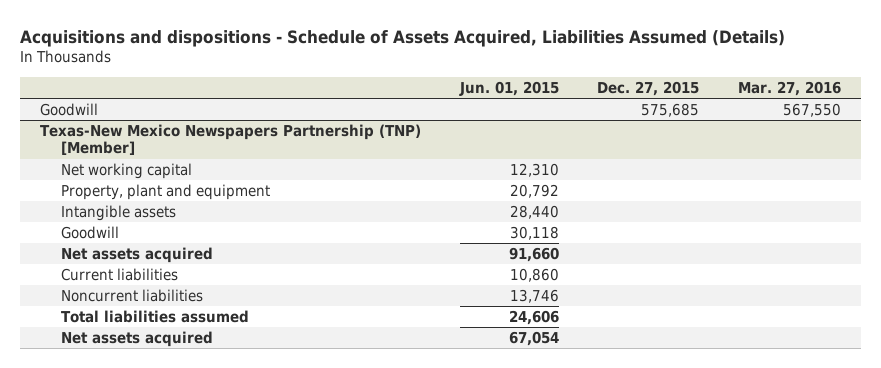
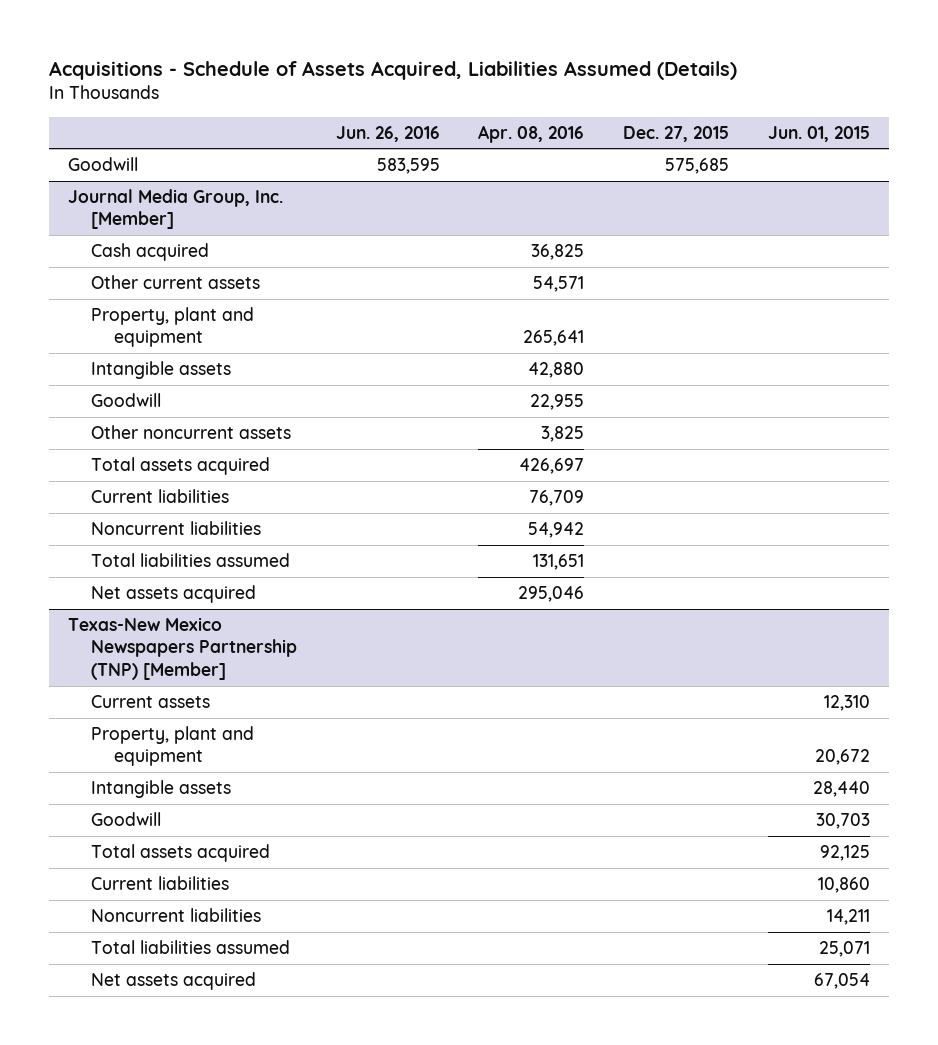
- Acquisitions and dispositions - Schedule of Assets Acquired, Liabilities Assumed (Details)
+ Acquisitions - Schedule of Assets Acquired, Liabilities Assumed (Details)
- | Jun. 01, 2015 | Dec. 27, 2015 | Mar. 27, 2016
+ | Jun. 26, 2016 | Apr. 08, 2016 | Dec. 27, 2015 | Jun. 01, 2015
+ Journal Media Group, Inc. [Member]
+ Cash acquired | | 36,825 | |
+ Other current assets | | 54,571 | |
+ Property, plant and equipment | | 265,641 | |
+ Intangible assets | | 42,880 | |
+ Goodwill | | 22,955 | |
+ Other noncurrent assets | | 3,825 | |
+ Total assets acquired | | 426,697 | |
+ Current liabilities | | 76,709 | |
+ Noncurrent liabilities | | 54,942 | |
+ Total liabilities assumed | | 131,651 | |
+ Net assets acquired | | 295,046 | |
@ Texas-New Mexico Newspapers Partnership (TNP) [Member]
- Net working capital | 12,310 | |
- Property, plant and equipment | 20,792 | |
+ Current assets | | | | 12,310
+ Property, plant and equipment | | | | 20,672
- Goodwill | 30,118 | |
- Net assets acquired | 91,660 | |
+ Goodwill | | | | 30,703
+ Total assets acquired | | | | 92,125
- Noncurrent liabilities | 13,746 | |
- Total liabilities assumed | 24,606 | |
+ Noncurrent liabilities | | | | 14,211
+ Total liabilities assumed | | | | 25,071

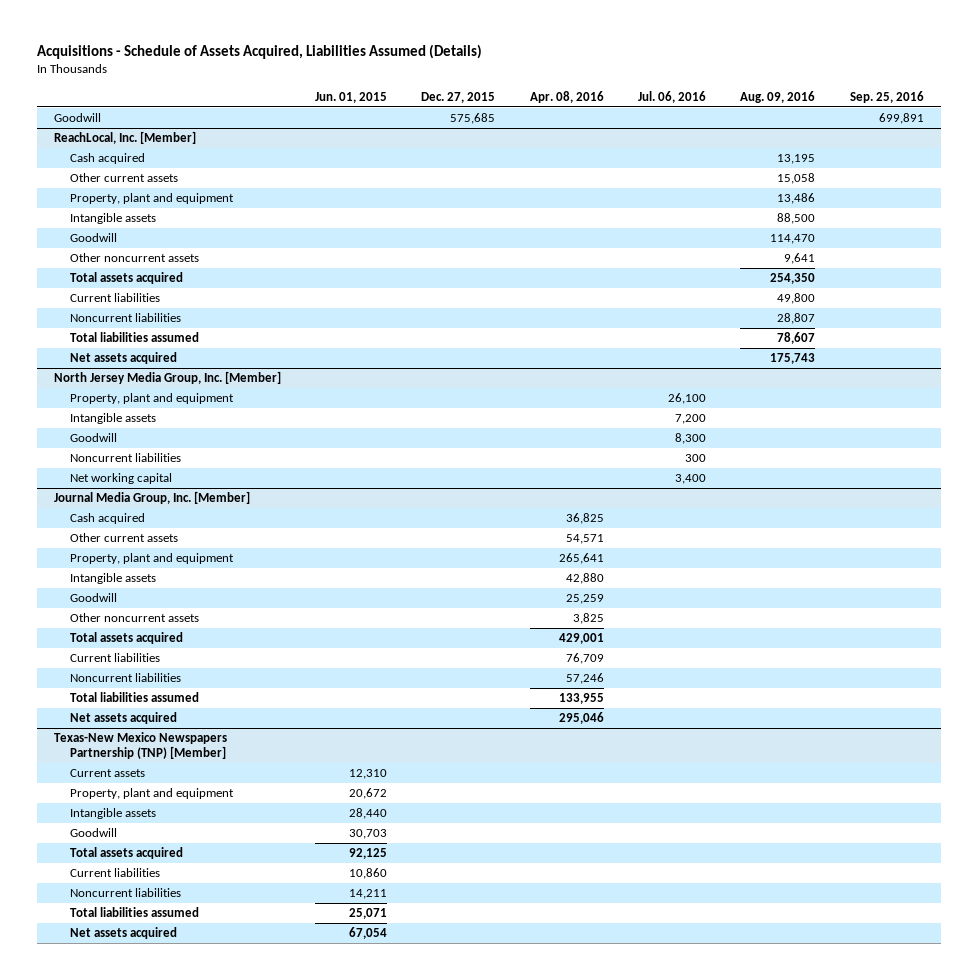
- | Jun. 26, 2016 | Apr. 08, 2016 | Dec. 27, 2015 | Jun. 01, 2015
+ | Jun. 01, 2015 | Dec. 27, 2015 | Apr. 08, 2016 | Jul. 06, 2016 | Aug. 09, 2016 | Sep. 25, 2016
+ ReachLocal, Inc. [Member]
+ Cash acquired | | | | | 13,195 |
+ Other current assets | | | | | 15,058 |
+ Property, plant and equipment | | | | | 13,486 |
+ Intangible assets | | | | | 88,500 |
+ Goodwill | | | | | 114,470 |
+ Other noncurrent assets | | | | | 9,641 |
+ Total assets acquired | | | | | 254,350 |
+ Current liabilities | | | | | 49,800 |
+ Noncurrent liabilities | | | | | 28,807 |
+ Total liabilities assumed | | | | | 78,607 |
+ Net assets acquired | | | | | 175,743 |
+ North Jersey Media Group, Inc. [Member]
+ Property, plant and equipment | | | | 26,100 | |
+ Intangible assets | | | | 7,200 | |
+ Goodwill | | | | 8,300 | |
+ Noncurrent liabilities | | | | 300 | |
+ Net working capital | | | | 3,400 | |
@ Journal Media Group, Inc. [Member]
- Goodwill | | 22,955 | |
+ Goodwill | | | 25,259 | | |
- Total assets acquired | | 426,697 | |
+ Total assets acquired | | | 429,001 | | |
- Noncurrent liabilities | | 54,942 | |
- Total liabilities assumed | | 131,651 | |
+ Noncurrent liabilities | | | 57,246 | | |
+ Total liabilities assumed | | | 133,955 | | |

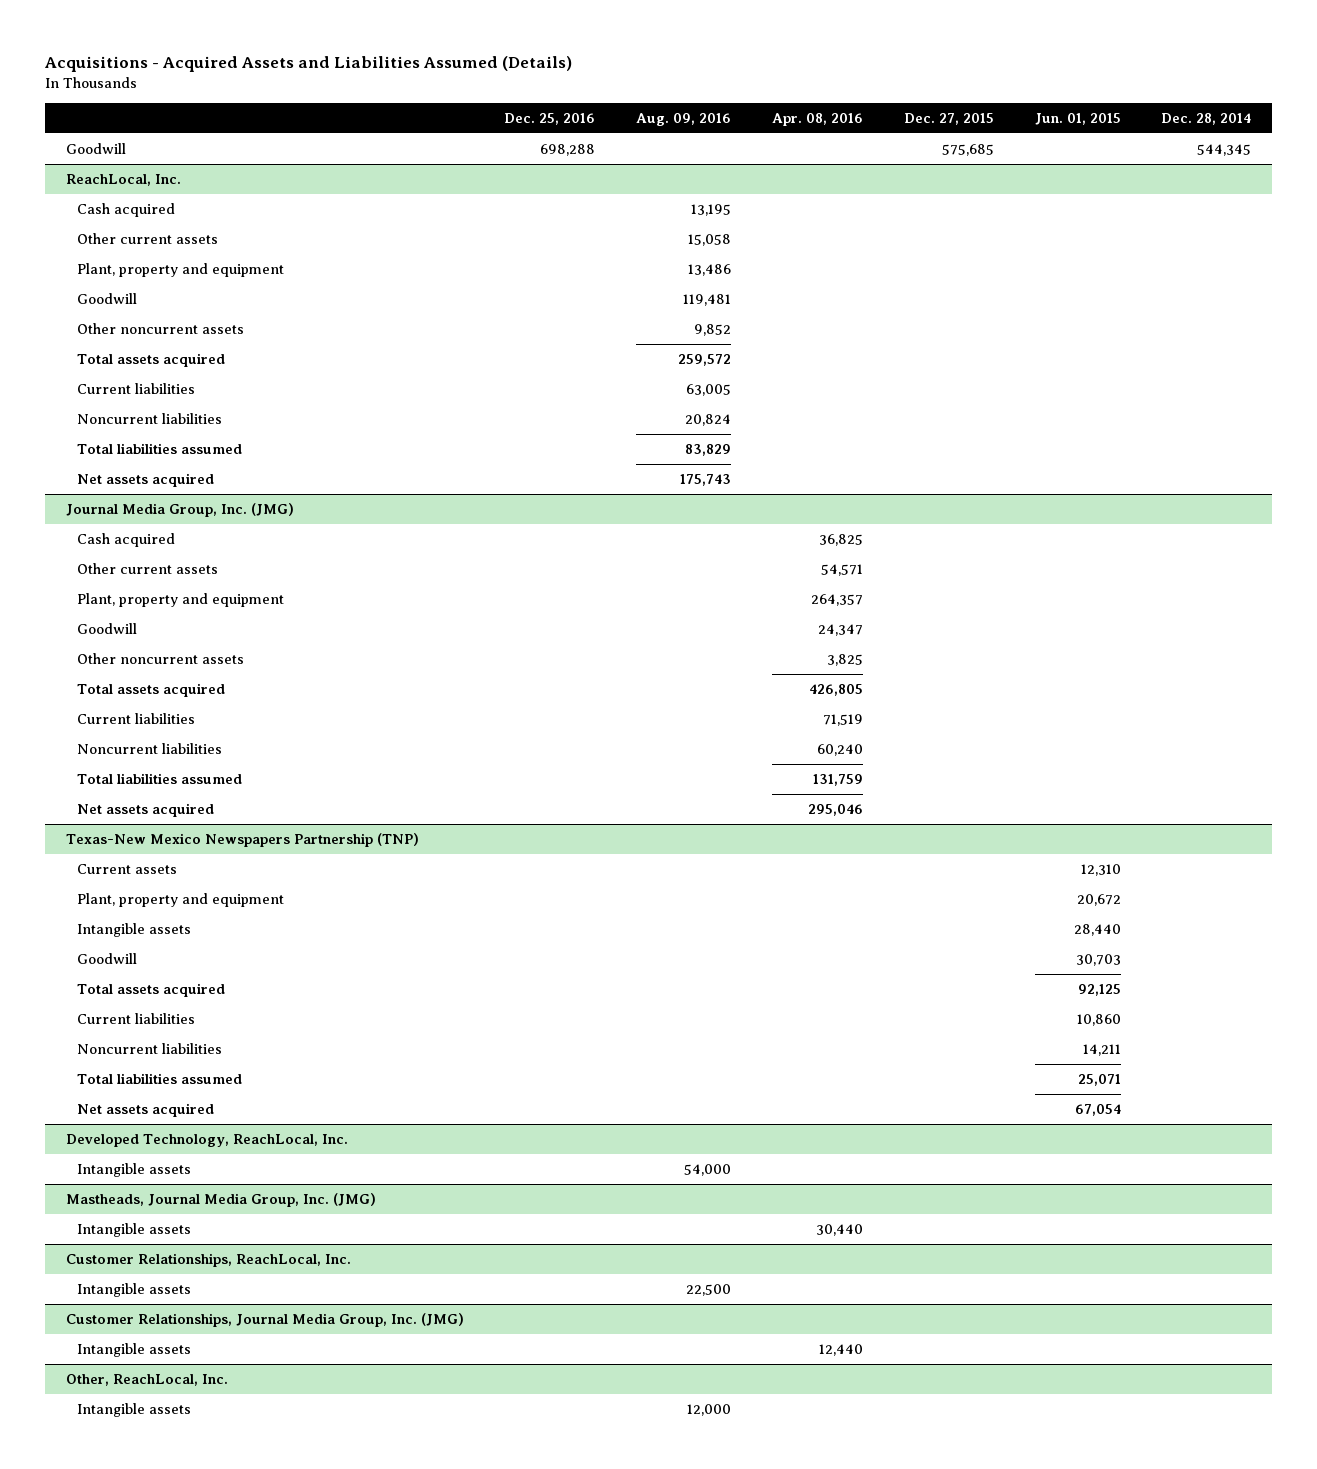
- Acquisitions - Schedule of Assets Acquired, Liabilities Assumed (Details)
+ Acquisitions - Acquired Assets and Liabilities Assumed (Details)
- | Jun. 01, 2015 | Dec. 27, 2015 | Apr. 08, 2016 | Jul. 06, 2016 | Aug. 09, 2016 | Sep. 25, 2016
+ | Dec. 25, 2016 | Aug. 09, 2016 | Apr. 08, 2016 | Dec. 27, 2015 | Jun. 01, 2015 | Dec. 28, 2014
- ReachLocal, Inc. [Member]
+ ReachLocal, Inc.
- Property, plant and equipment | | | | | 13,486 |
- Intangible assets | | | | | 88,500 |
- Goodwill | | | | | 114,470 |
- Other noncurrent assets | | | | | 9,641 |
- Total assets acquired | | | | | 254,350 |
- Current liabilities | | | | | 49,800 |
- Noncurrent liabilities | | | | | 28,807 |
- Total liabilities assumed | | | | | 78,607 |
+ Plant, property and equipment | | 13,486 | | | |
+ Goodwill | | 119,481 | | | |
+ Other noncurrent assets | | 9,852 | | | |
+ Total assets acquired | | 259,572 | | | |
+ Current liabilities | | 63,005 | | | |
+ Noncurrent liabilities | | 20,824 | | | |
+ Total liabilities assumed | | 83,829 | | | |
- North Jersey Media Group, Inc. [Member]
- Property, plant and equipment | | | | 26,100 | |
- Intangible assets | | | | 7,200 | |
- Goodwill | | | | 8,300 | |
- Noncurrent liabilities | | | | 300 | |
- Net working capital | | | | 3,400 | |
- Journal Media Group, Inc. [Member]
+ Journal Media Group, Inc. (JMG)
- Property, plant and equipment | | | 265,641 | | |
- Intangible assets | | | 42,880 | | |
- Goodwill | | | 25,259 | | |
+ Plant, property and equipment | | | 264,357 | | |
+ Goodwill | | | 24,347 | | |
- Total assets acquired | | | 429,001 | | |
- Current liabilities | | | 76,709 | | |
- Noncurrent liabilities | | | 57,246 | | |
- Total liabilities assumed | | | 133,955 | | |
+ Total assets acquired | | | 426,805 | | |
+ Current liabilities | | | 71,519 | | |
+ Noncurrent liabilities | | | 60,240 | | |
+ Total liabilities assumed | | | 131,759 | | |
- Texas-New Mexico Newspapers Partnership (TNP) [Member]
+ Texas-New Mexico Newspapers Partnership (TNP)
- Property, plant and equipment | 20,672 | | | | |
+ Plant, property and equipment | | | | | 20,672 |
+ Developed Technology, ReachLocal, Inc.
+ Intangible assets | | 54,000 | | | |
+ Mastheads, Journal Media Group, Inc. (JMG)
+ Intangible assets | | | 30,440 | | |
+ Customer Relationships, ReachLocal, Inc.
+ Intangible assets | | 22,500 | | | |
+ Customer Relationships, Journal Media Group, Inc. (JMG)
+ Intangible assets | | | 12,440 | | |
+ Other, ReachLocal, Inc.
+ Intangible assets | | 12,000 | | | |

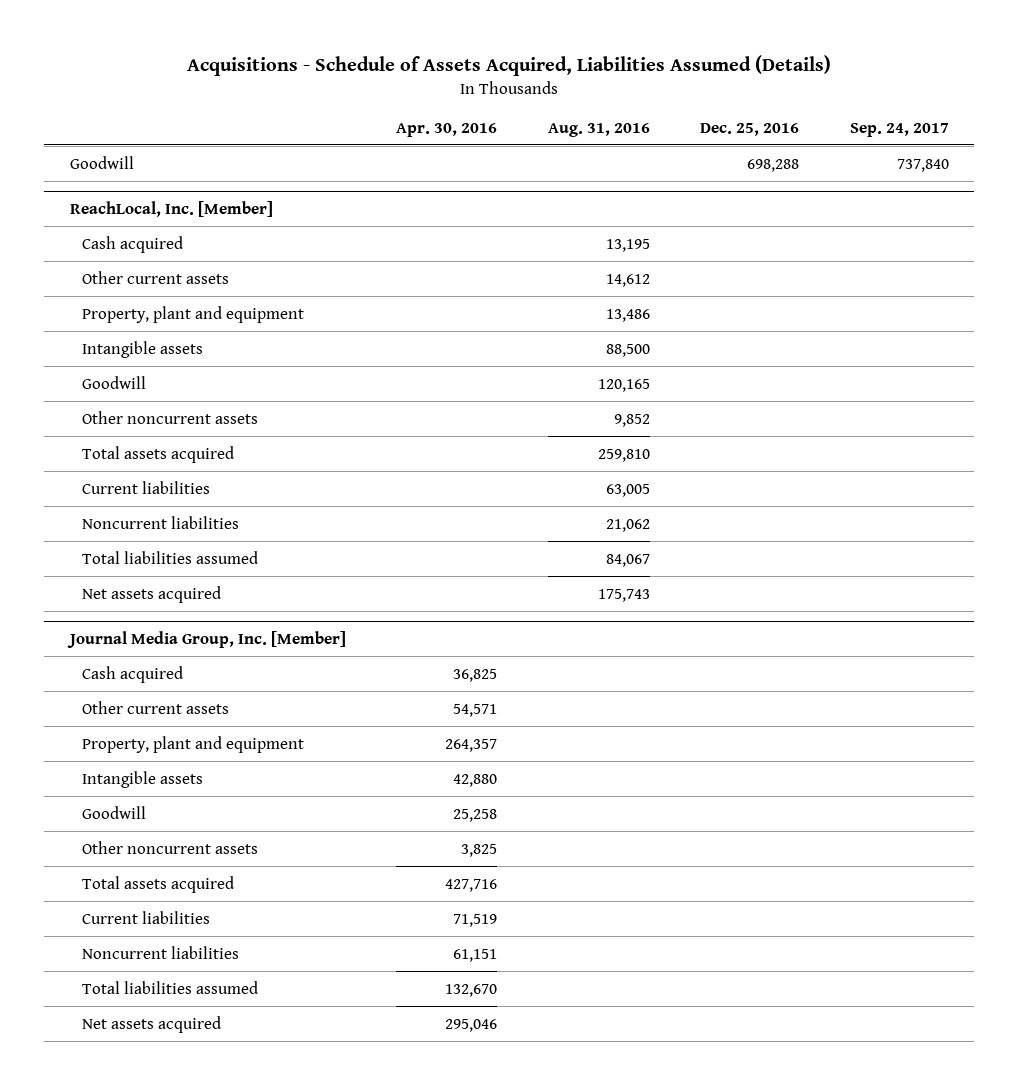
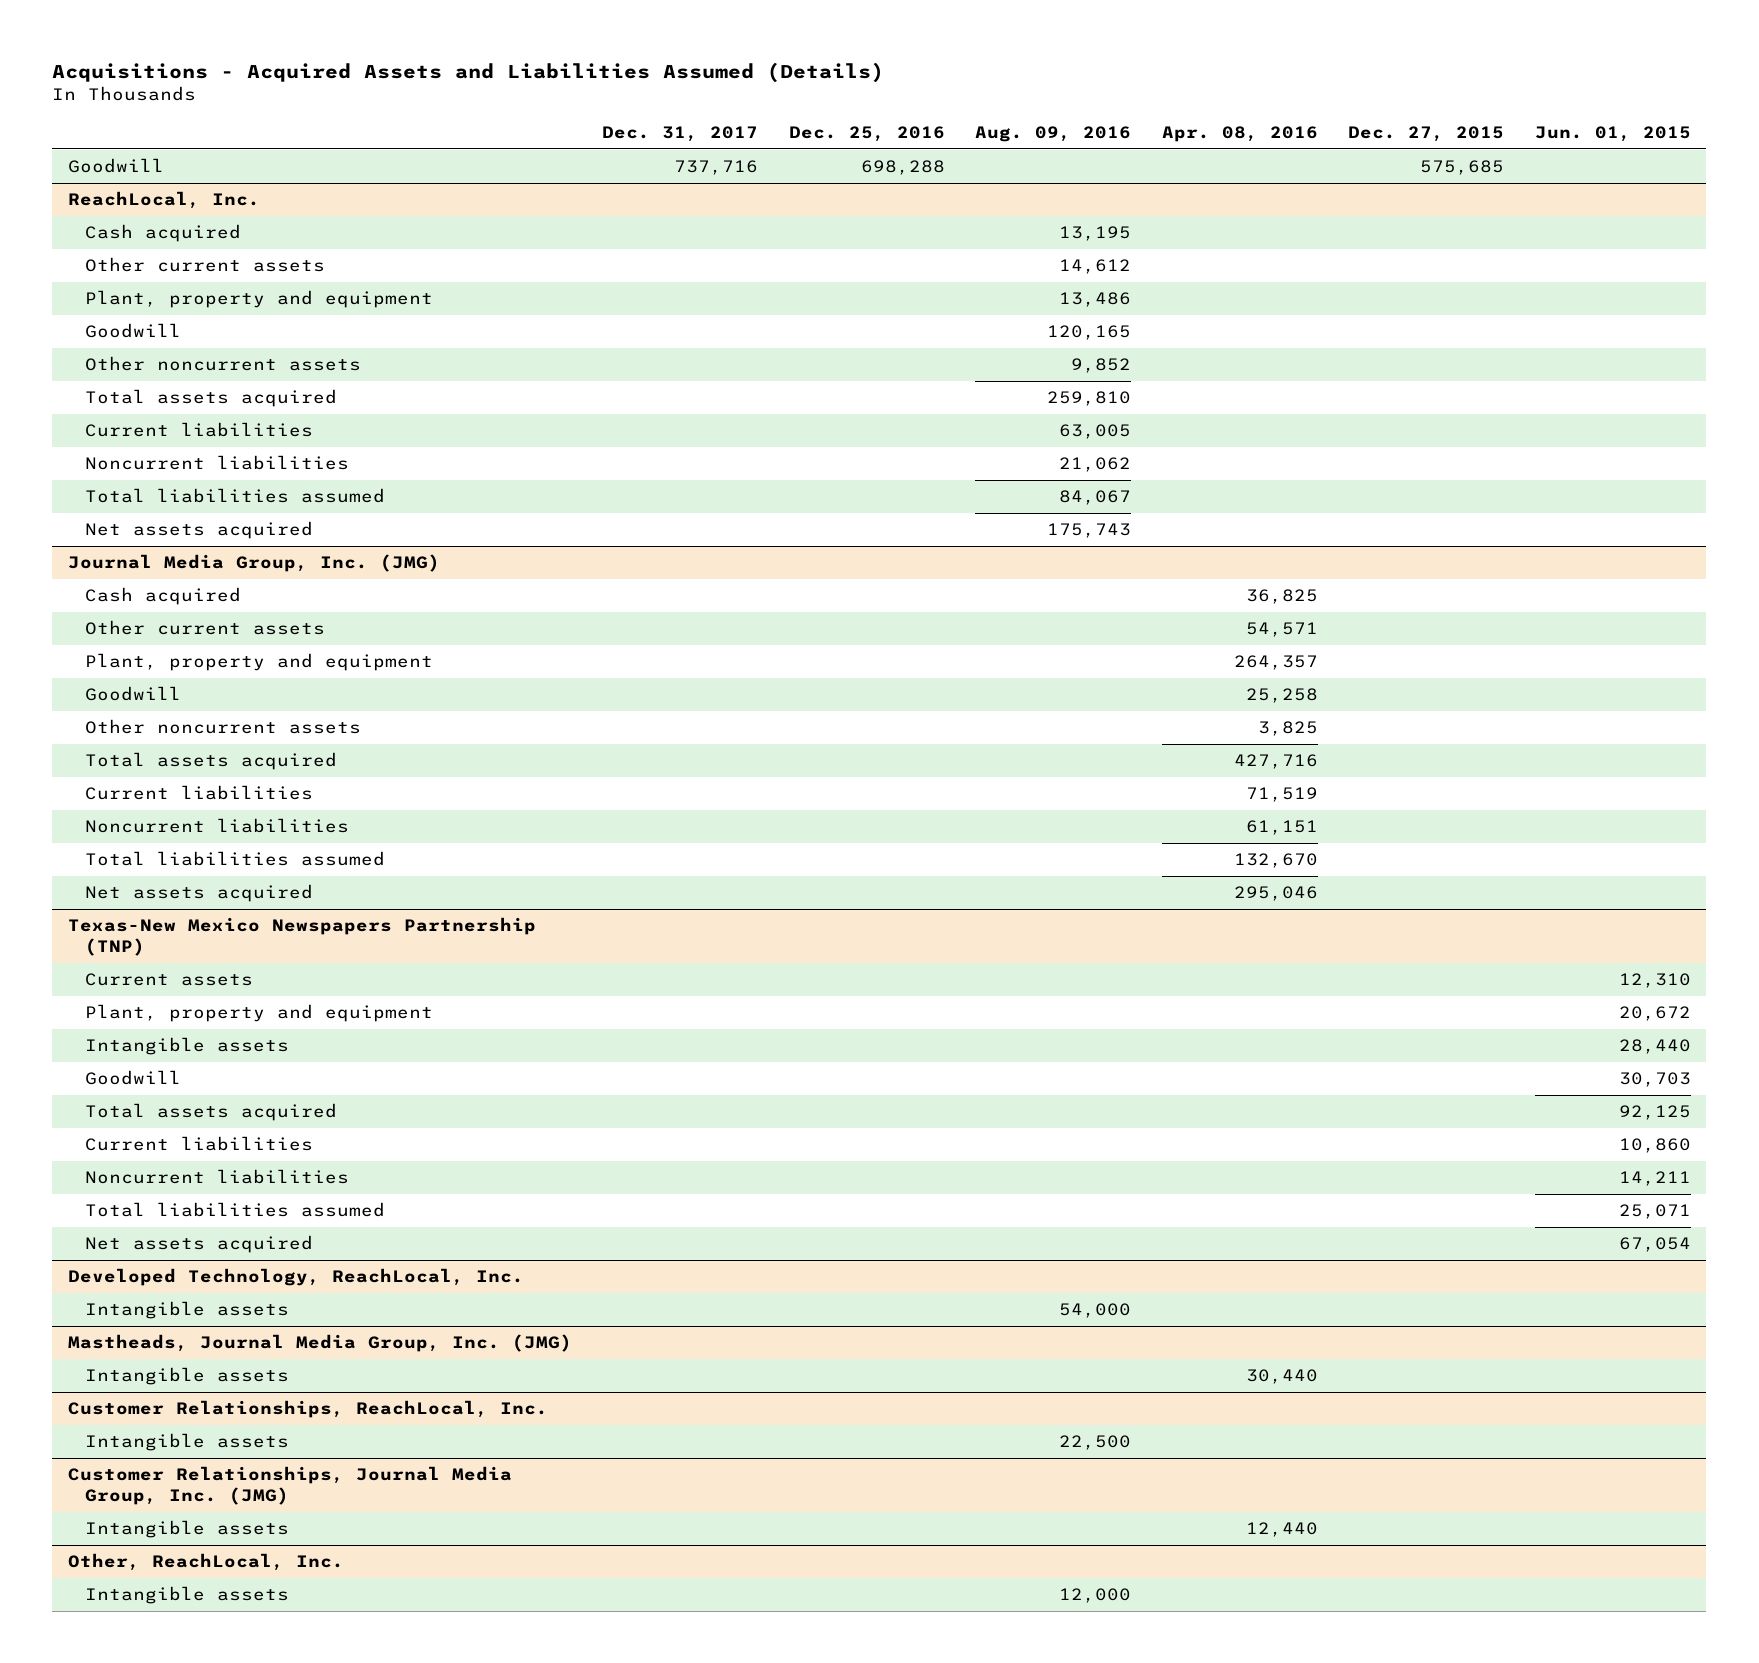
- Acquisitions - Schedule of Assets Acquired, Liabilities Assumed (Details)
+ Acquisitions - Acquired Assets and Liabilities Assumed (Details)
- | Apr. 30, 2016 | Aug. 31, 2016 | Dec. 25, 2016 | Sep. 24, 2017
+ | Dec. 31, 2017 | Dec. 25, 2016 | Aug. 09, 2016 | Apr. 08, 2016 | Dec. 27, 2015 | Jun. 01, 2015
- ReachLocal, Inc. [Member]
+ ReachLocal, Inc.
- Property, plant and equipment | | 13,486 | |
- Intangible assets | | 88,500 | |
+ Plant, property and equipment | | | 13,486 | | |
- Journal Media Group, Inc. [Member]
+ Journal Media Group, Inc. (JMG)
- Property, plant and equipment | 264,357 | | |
- Intangible assets | 42,880 | | |
+ Plant, property and equipment | | | | 264,357 | |
+ Texas-New Mexico Newspapers Partnership (TNP)
+ Current assets | | | | | | 12,310
+ Plant, property and equipment | | | | | | 20,672
+ Intangible assets | | | | | | 28,440
+ Goodwill | | | | | | 30,703
+ Total assets acquired | | | | | | 92,125
+ Current liabilities | | | | | | 10,860
+ Noncurrent liabilities | | | | | | 14,211
+ Total liabilities assumed | | | | | | 25,071
+ Net assets acquired | | | | | | 67,054
+ Developed Technology, ReachLocal, Inc.
+ Intangible assets | | | 54,000 | | |
+ Mastheads, Journal Media Group, Inc. (JMG)
+ Intangible assets | | | | 30,440 | |
+ Customer Relationships, ReachLocal, Inc.
+ Intangible assets | | | 22,500 | | |
+ Customer Relationships, Journal Media Group, Inc. (JMG)
+ Intangible assets | | | | 12,440 | |
+ Other, ReachLocal, Inc.
+ Intangible assets | | | 12,000 | | |

